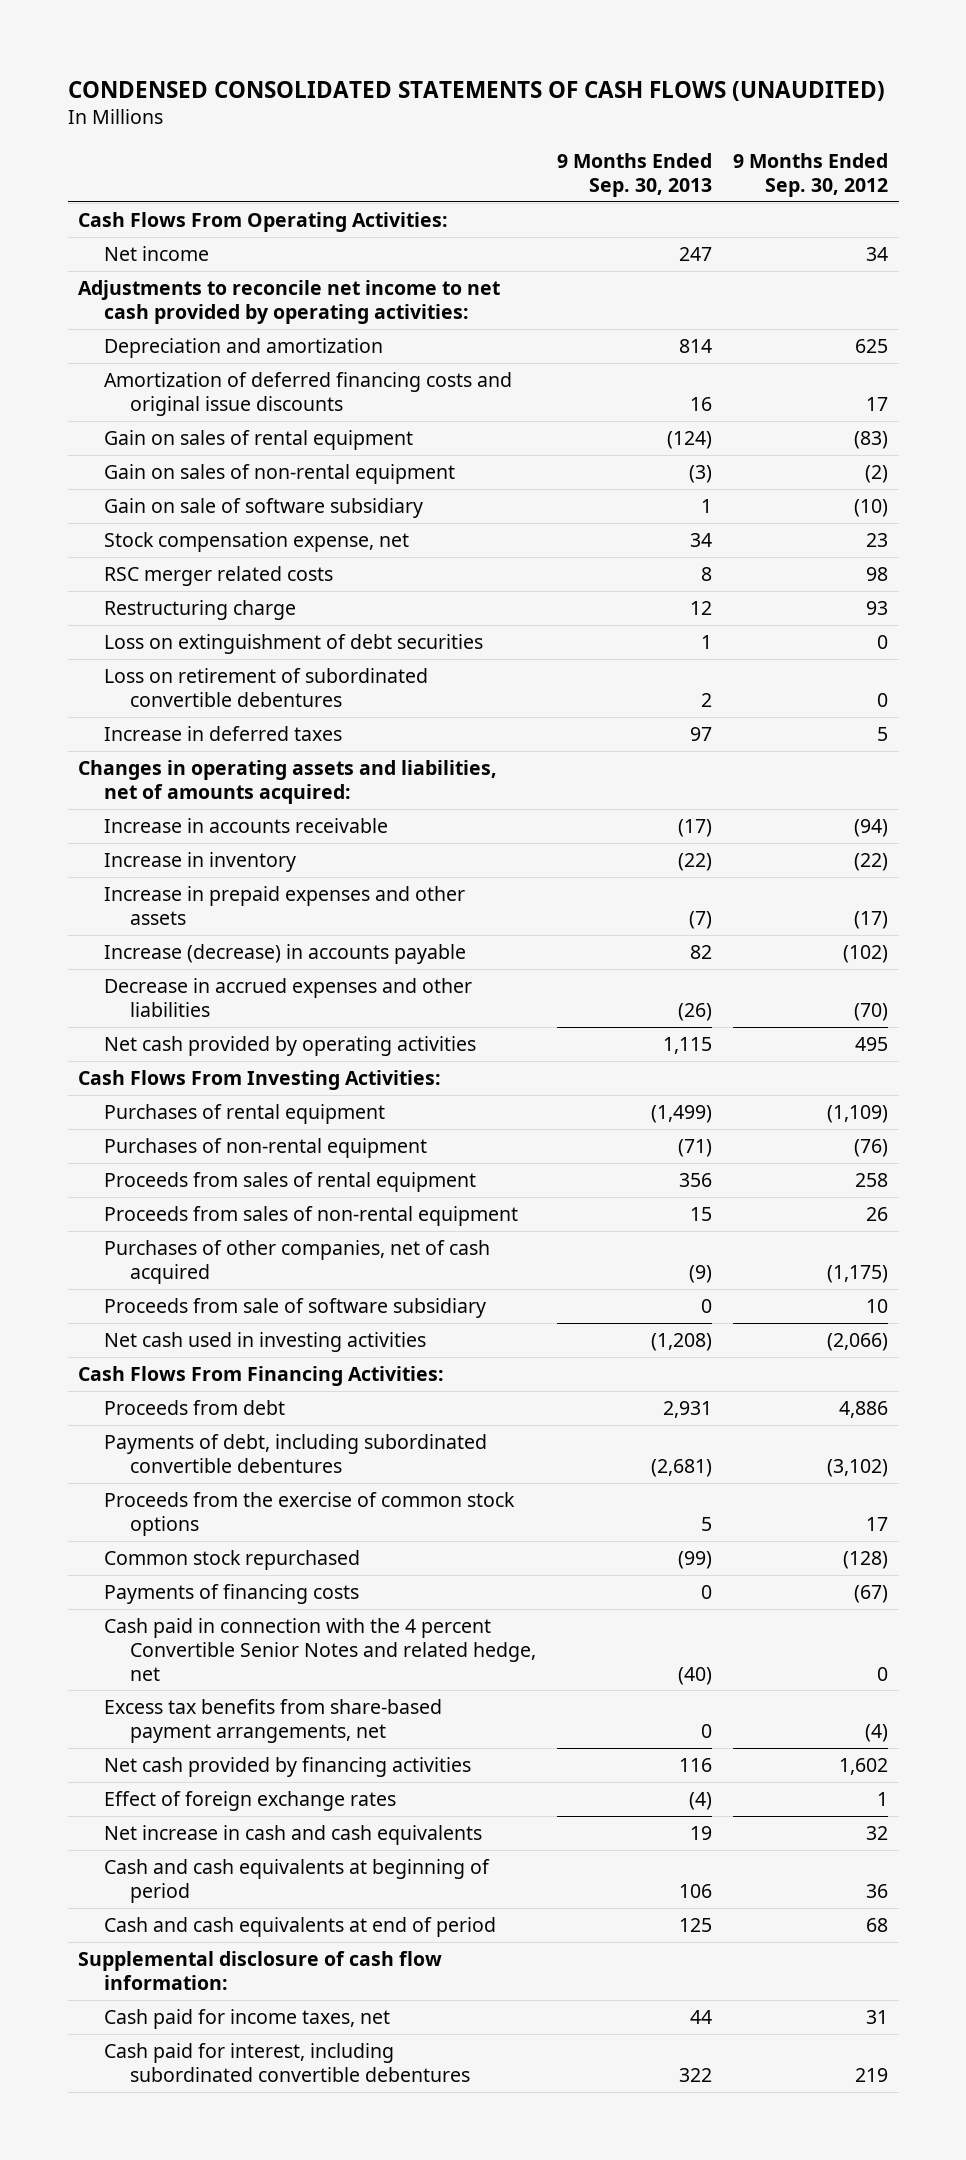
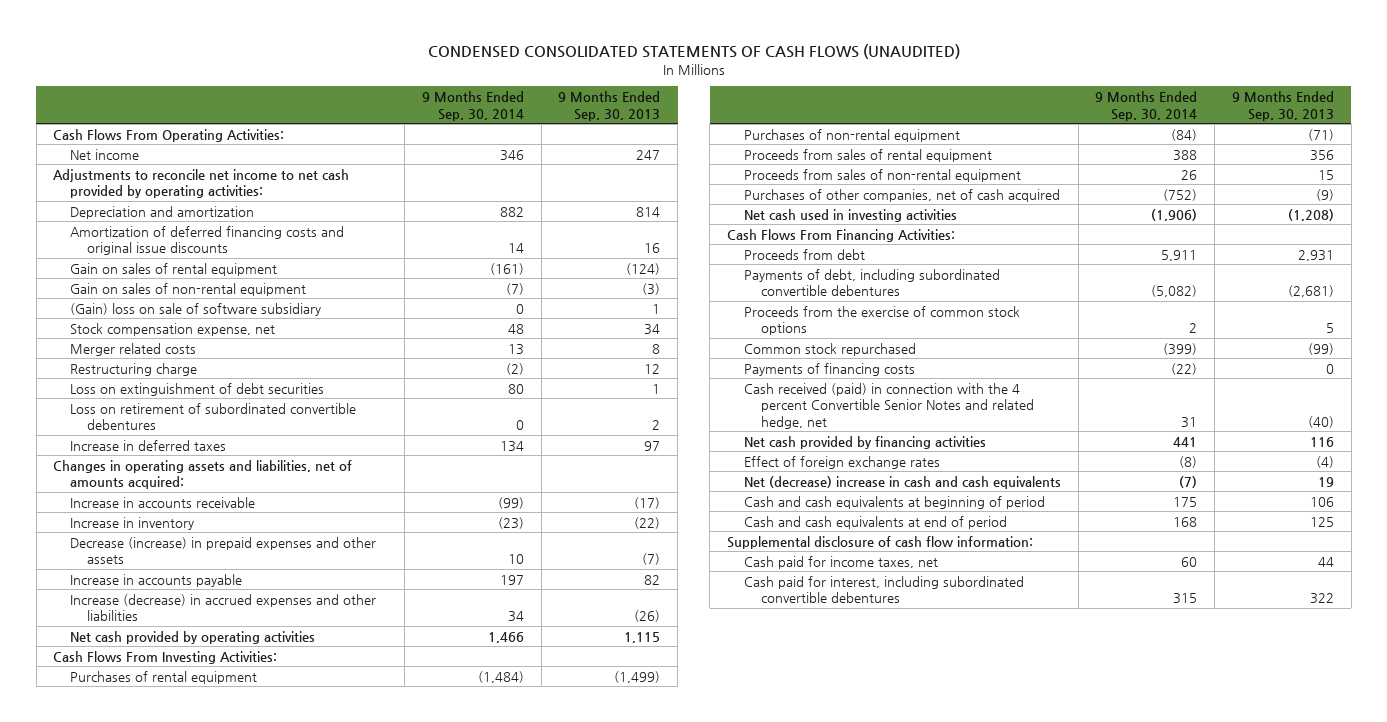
- | 9 Months Ended Sep. 30, 2013 | 9 Months Ended Sep. 30, 2012
+ | 9 Months Ended Sep. 30, 2014 | 9 Months Ended Sep. 30, 2013
- Gain on sale of software subsidiary | 1 | (10)
+ (Gain) loss on sale of software subsidiary | 0 | 1
- RSC merger related costs | 8 | 98
+ Merger related costs | 13 | 8
- Increase in prepaid expenses and other assets | (7) | (17)
- Increase (decrease) in accounts payable | 82 | (102)
- Decrease in accrued expenses and other liabilities | (26) | (70)
+ Decrease (increase) in prepaid expenses and other assets | 10 | (7)
+ Increase in accounts payable | 197 | 82
+ Increase (decrease) in accrued expenses and other liabilities | 34 | (26)
- Proceeds from sale of software subsidiary | 0 | 10
- Cash paid in connection with the 4 percent Convertible Senior Notes and related hedge, net | (40) | 0
- Excess tax benefits from share-based payment arrangements, net | 0 | (4)
+ Cash received (paid) in connection with the 4 percent Convertible Senior Notes and related hedge, net | 31 | (40)
- Net increase in cash and cash equivalents | 19 | 32
+ Net (decrease) increase in cash and cash equivalents | (7) | 19

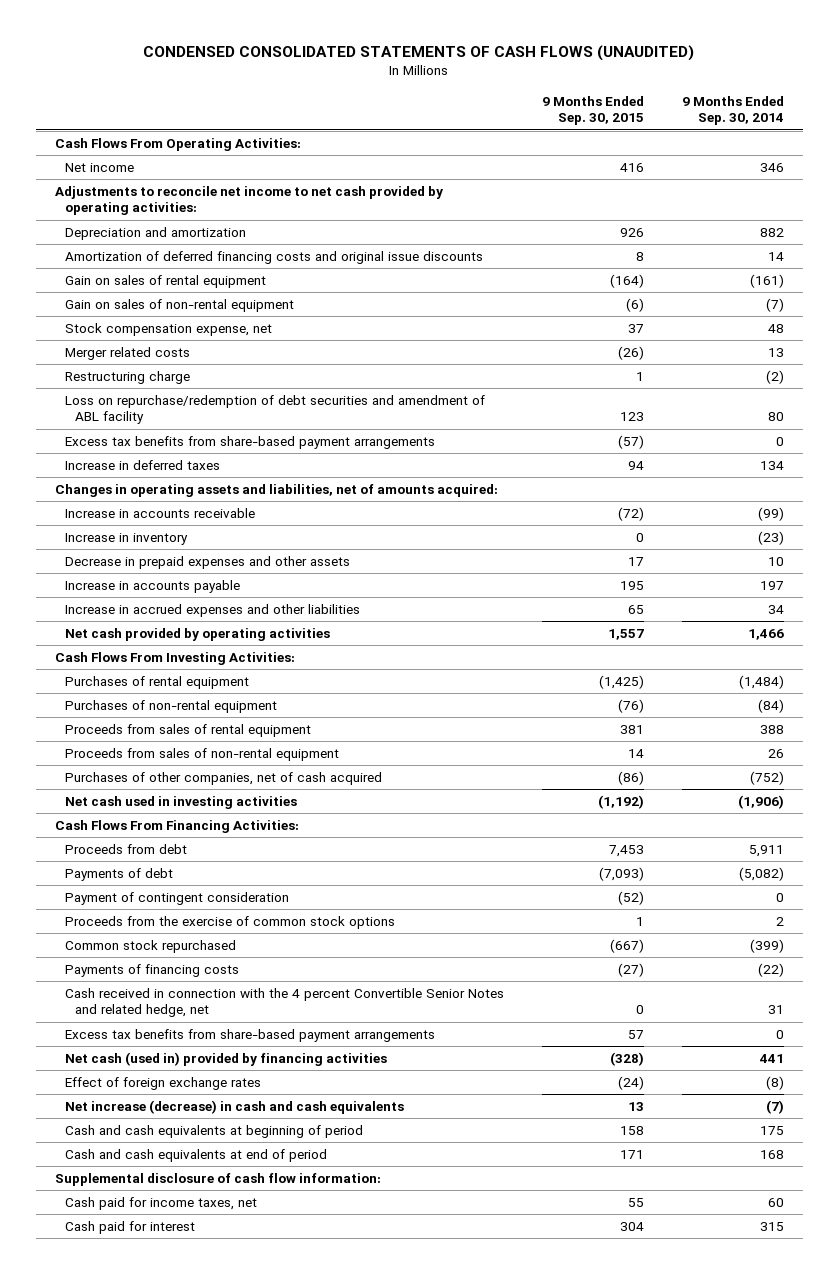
- | 9 Months Ended Sep. 30, 2014 | 9 Months Ended Sep. 30, 2013
+ | 9 Months Ended Sep. 30, 2015 | 9 Months Ended Sep. 30, 2014
- (Gain) loss on sale of software subsidiary | 0 | 1
- Loss on extinguishment of debt securities | 80 | 1
- Loss on retirement of subordinated convertible debentures | 0 | 2
+ Loss on repurchase/redemption of debt securities and amendment of ABL facility | 123 | 80
+ Excess tax benefits from share-based payment arrangements | (57) | 0
- Decrease (increase) in prepaid expenses and other assets | 10 | (7)
+ Decrease in prepaid expenses and other assets | 17 | 10
- Increase (decrease) in accrued expenses and other liabilities | 34 | (26)
+ Increase in accrued expenses and other liabilities | 65 | 34
- Payments of debt, including subordinated convertible debentures | (5,082) | (2,681)
+ Payments of debt | (7,093) | (5,082)
+ Payment of contingent consideration | (52) | 0
- Cash received (paid) in connection with the 4 percent Convertible Senior Notes and related hedge, net | 31 | (40)
- Net cash provided by financing activities | 441 | 116
+ Cash received in connection with the 4 percent Convertible Senior Notes and related hedge, net | 0 | 31
+ Excess tax benefits from share-based payment arrangements | 57 | 0
+ Net cash (used in) provided by financing activities | (328) | 441
- Net (decrease) increase in cash and cash equivalents | (7) | 19
+ Net increase (decrease) in cash and cash equivalents | 13 | (7)
- Cash paid for interest, including subordinated convertible debentures | 315 | 322
+ Cash paid for interest | 304 | 315

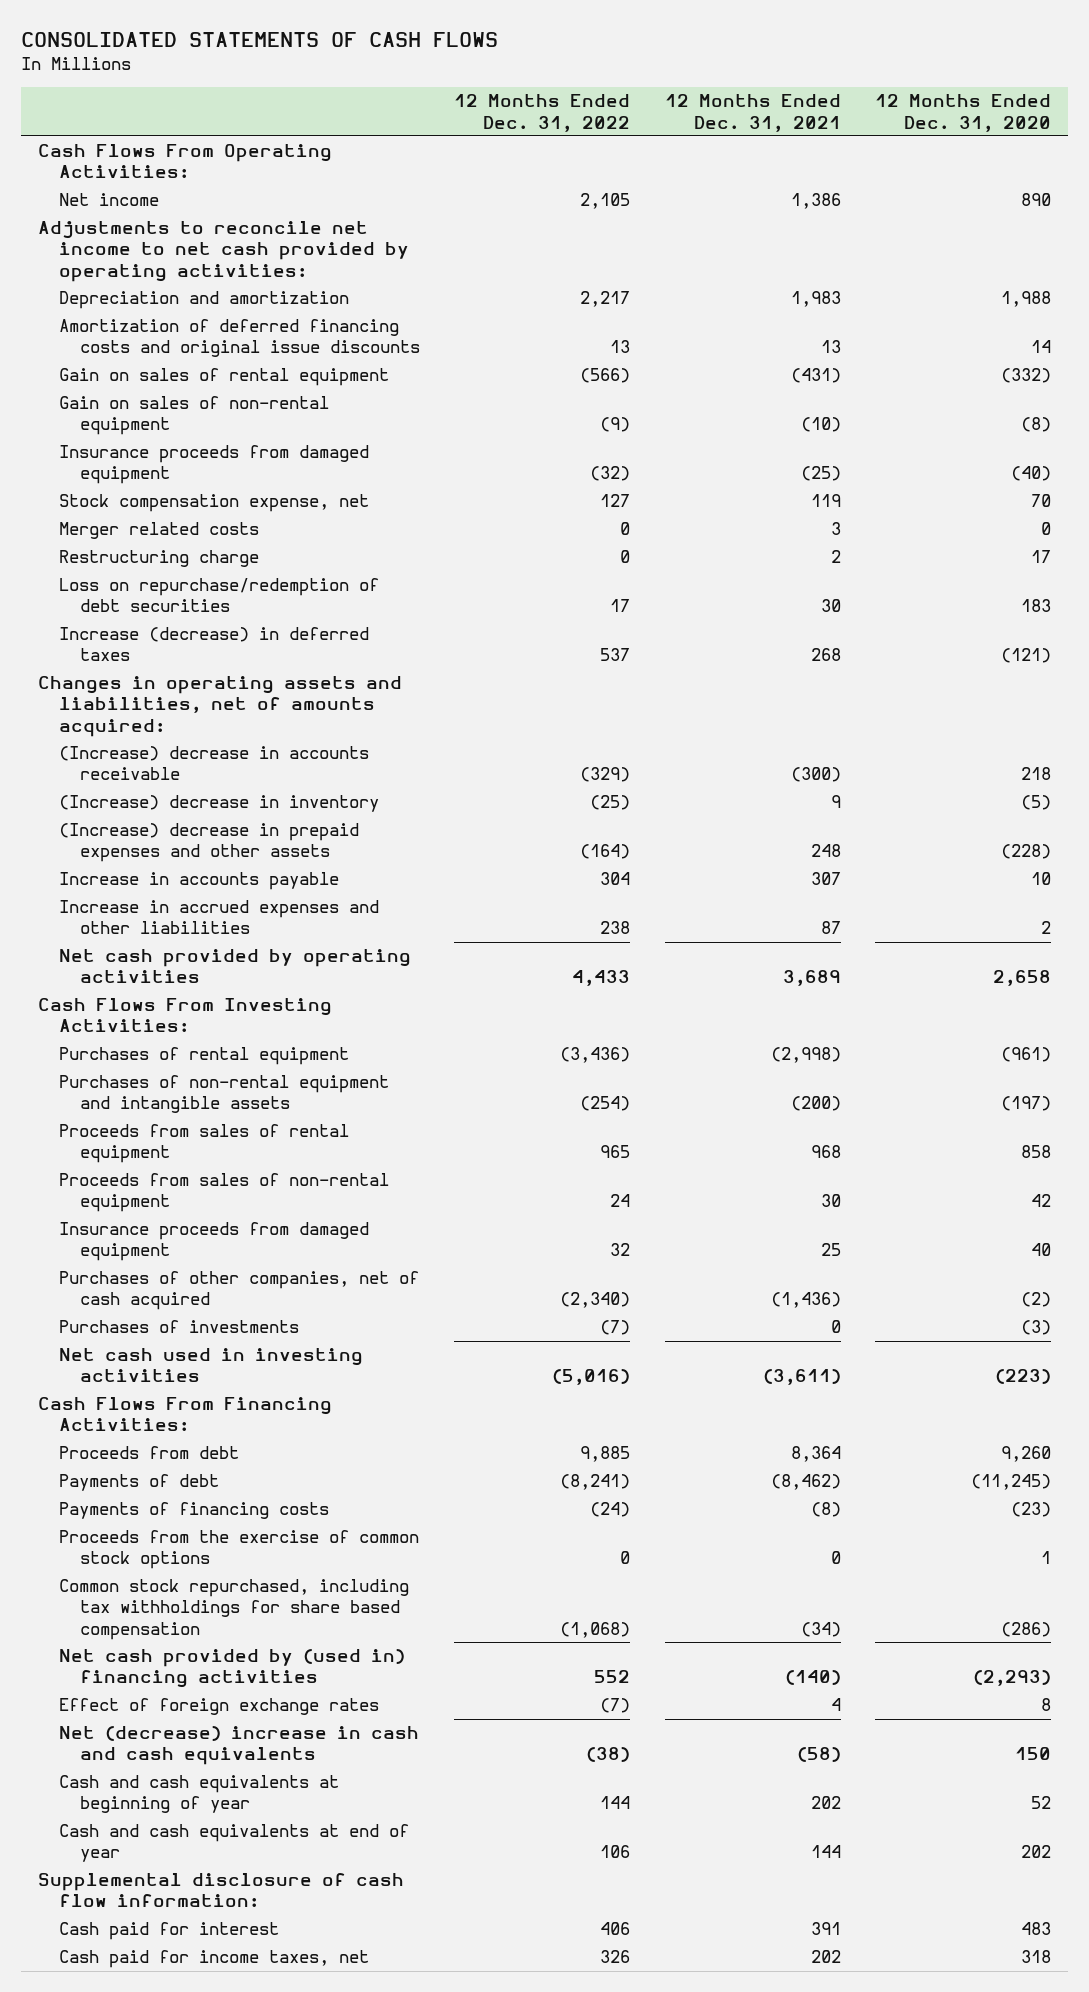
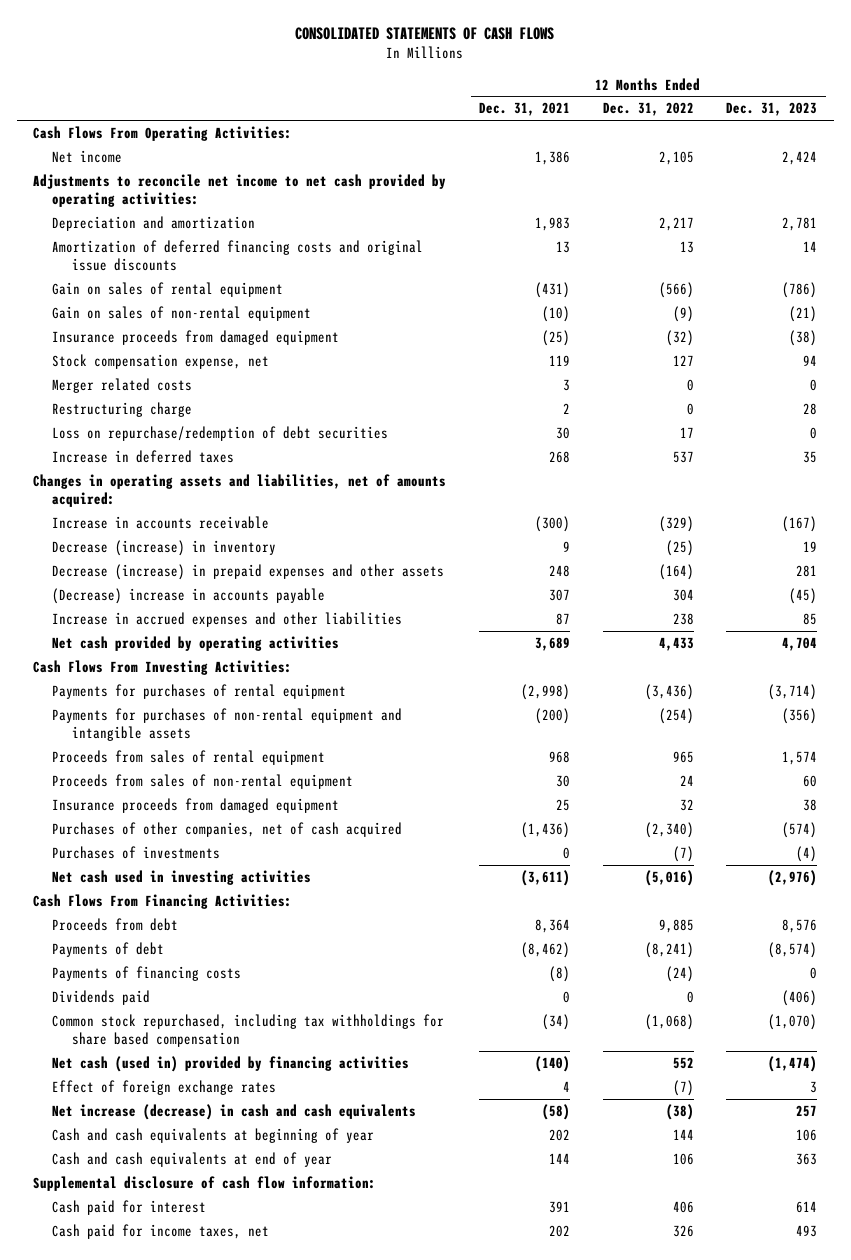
- | 12 Months Ended Dec. 31, 2022 | 12 Months Ended Dec. 31, 2021 | 12 Months Ended Dec. 31, 2020
+ | 12 Months Ended Dec. 31, 2021 | 12 Months Ended Dec. 31, 2022 | 12 Months Ended Dec. 31, 2023
- Increase (decrease) in deferred taxes | 537 | 268 | (121)
+ Increase in deferred taxes | 268 | 537 | 35
- (Increase) decrease in accounts receivable | (329) | (300) | 218
- (Increase) decrease in inventory | (25) | 9 | (5)
- (Increase) decrease in prepaid expenses and other assets | (164) | 248 | (228)
- Increase in accounts payable | 304 | 307 | 10
+ Increase in accounts receivable | (300) | (329) | (167)
+ Decrease (increase) in inventory | 9 | (25) | 19
+ Decrease (increase) in prepaid expenses and other assets | 248 | (164) | 281
+ (Decrease) increase in accounts payable | 307 | 304 | (45)
- Purchases of rental equipment | (3,436) | (2,998) | (961)
- Purchases of non-rental equipment and intangible assets | (254) | (200) | (197)
+ Payments for purchases of rental equipment | (2,998) | (3,436) | (3,714)
+ Payments for purchases of non-rental equipment and intangible assets | (200) | (254) | (356)
- Proceeds from the exercise of common stock options | 0 | 0 | 1
+ Dividends paid | 0 | 0 | (406)
- Net cash provided by (used in) financing activities | 552 | (140) | (2,293)
+ Net cash (used in) provided by financing activities | (140) | 552 | (1,474)
- Net (decrease) increase in cash and cash equivalents | (38) | (58) | 150
+ Net increase (decrease) in cash and cash equivalents | (58) | (38) | 257

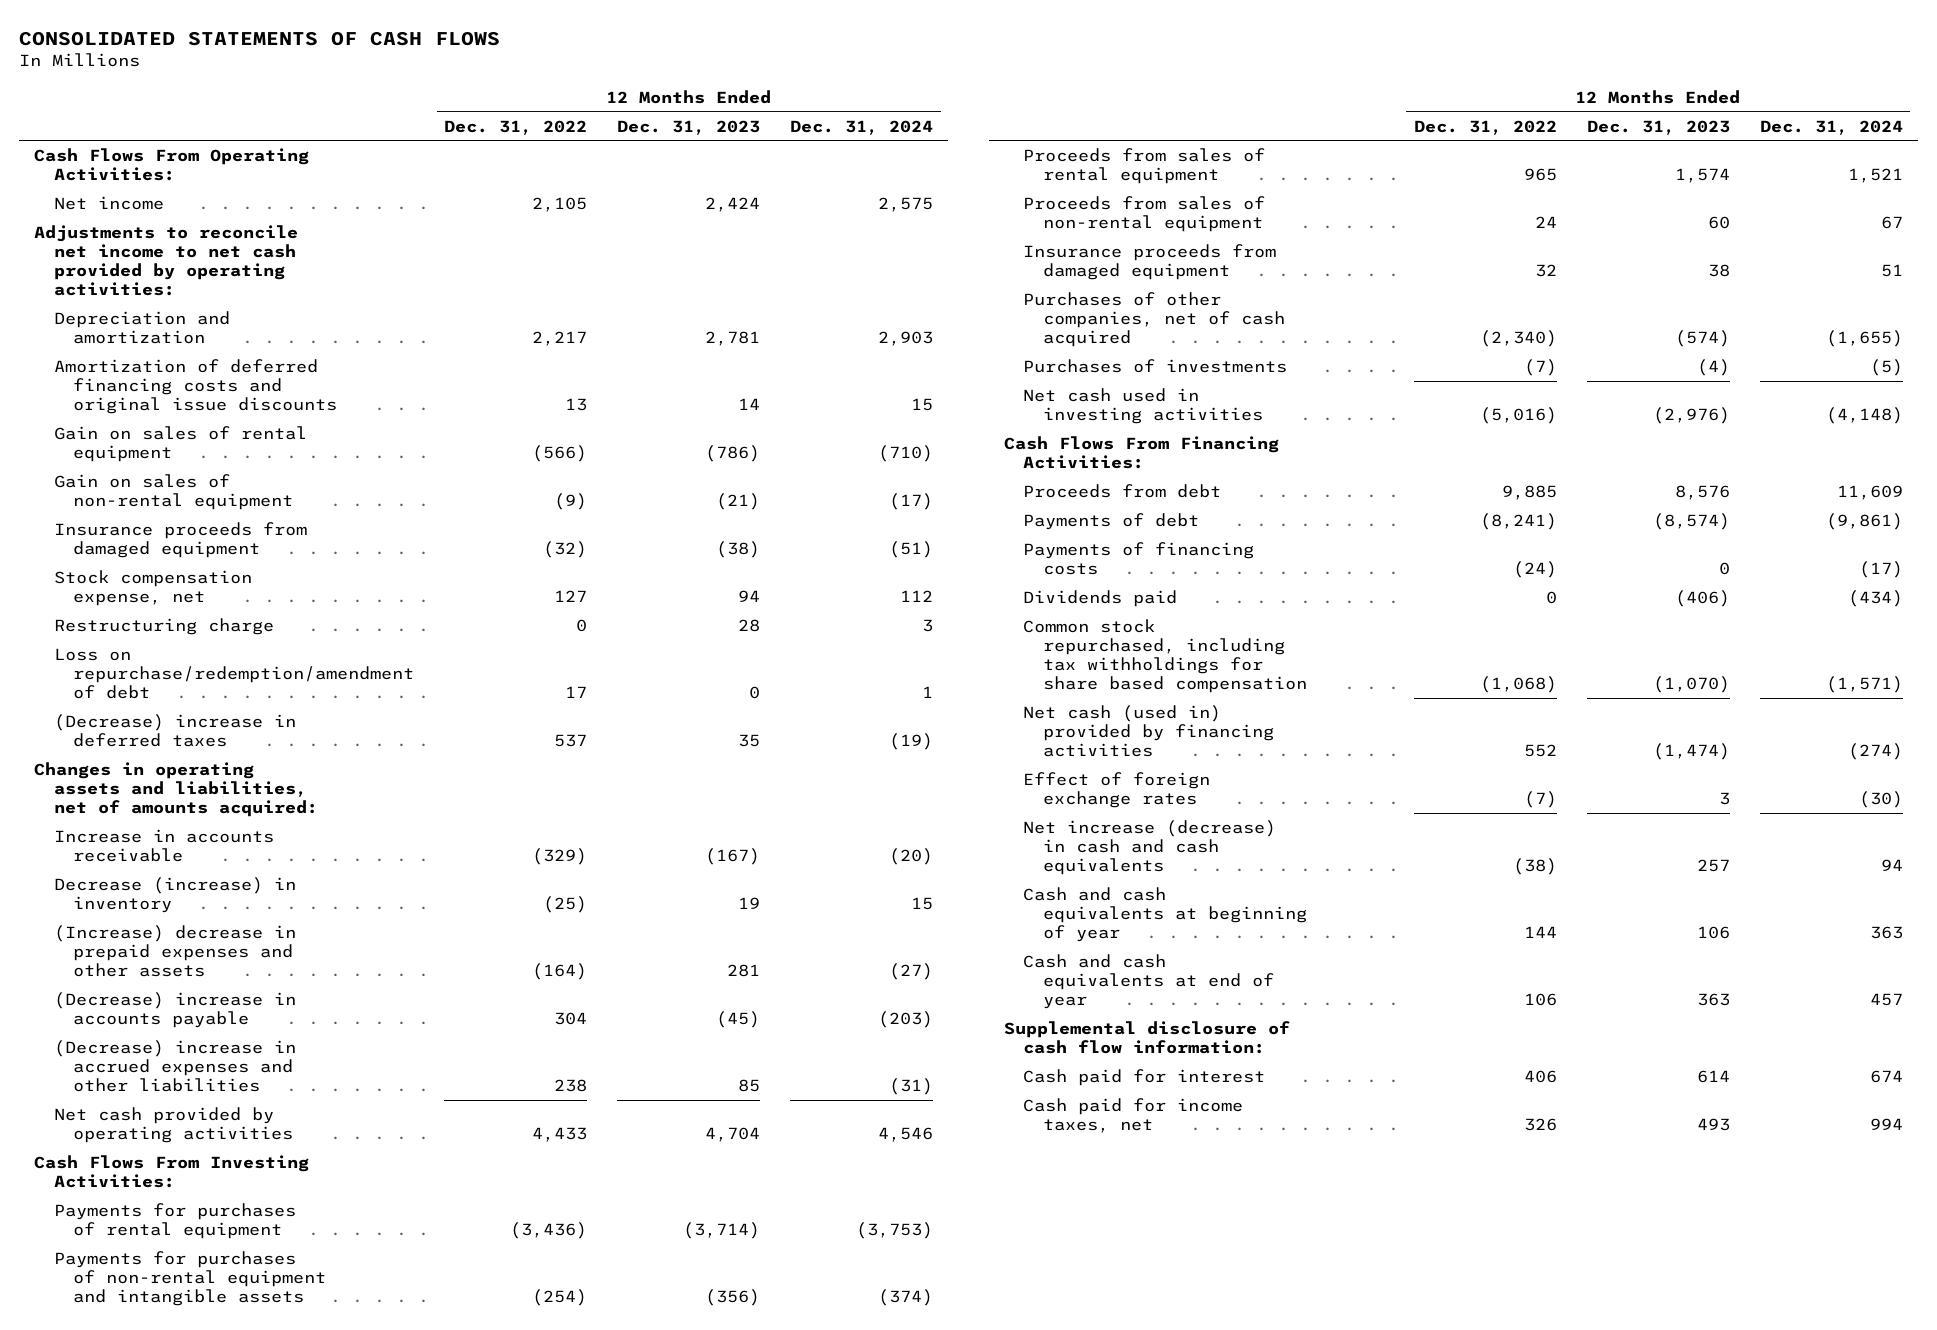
- | 12 Months Ended Dec. 31, 2021 | 12 Months Ended Dec. 31, 2022 | 12 Months Ended Dec. 31, 2023
+ | 12 Months Ended Dec. 31, 2022 | 12 Months Ended Dec. 31, 2023 | 12 Months Ended Dec. 31, 2024
- Merger related costs | 3 | 0 | 0
- Loss on repurchase/redemption of debt securities | 30 | 17 | 0
- Increase in deferred taxes | 268 | 537 | 35
+ Loss on repurchase/redemption/amendment of debt | 17 | 0 | 1
+ (Decrease) increase in deferred taxes | 537 | 35 | (19)
- Decrease (increase) in prepaid expenses and other assets | 248 | (164) | 281
+ (Increase) decrease in prepaid expenses and other assets | (164) | 281 | (27)
- Increase in accrued expenses and other liabilities | 87 | 238 | 85
+ (Decrease) increase in accrued expenses and other liabilities | 238 | 85 | (31)

